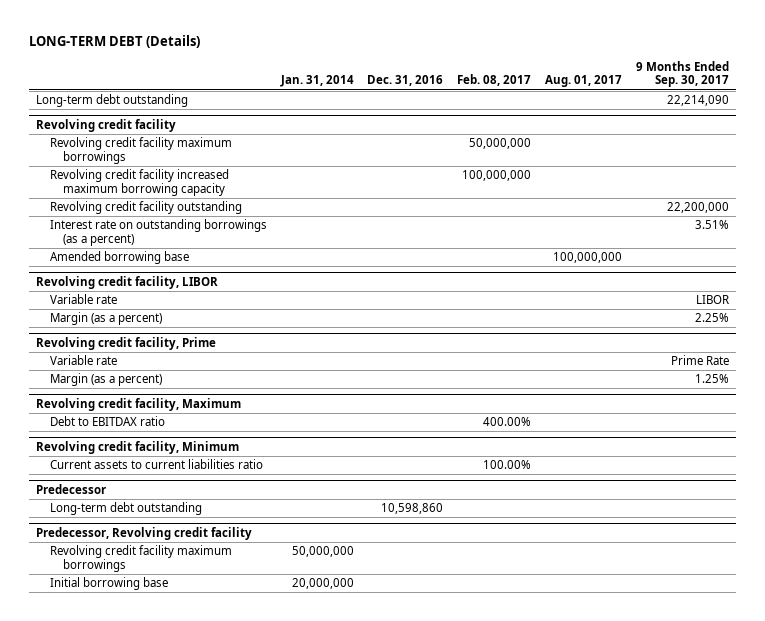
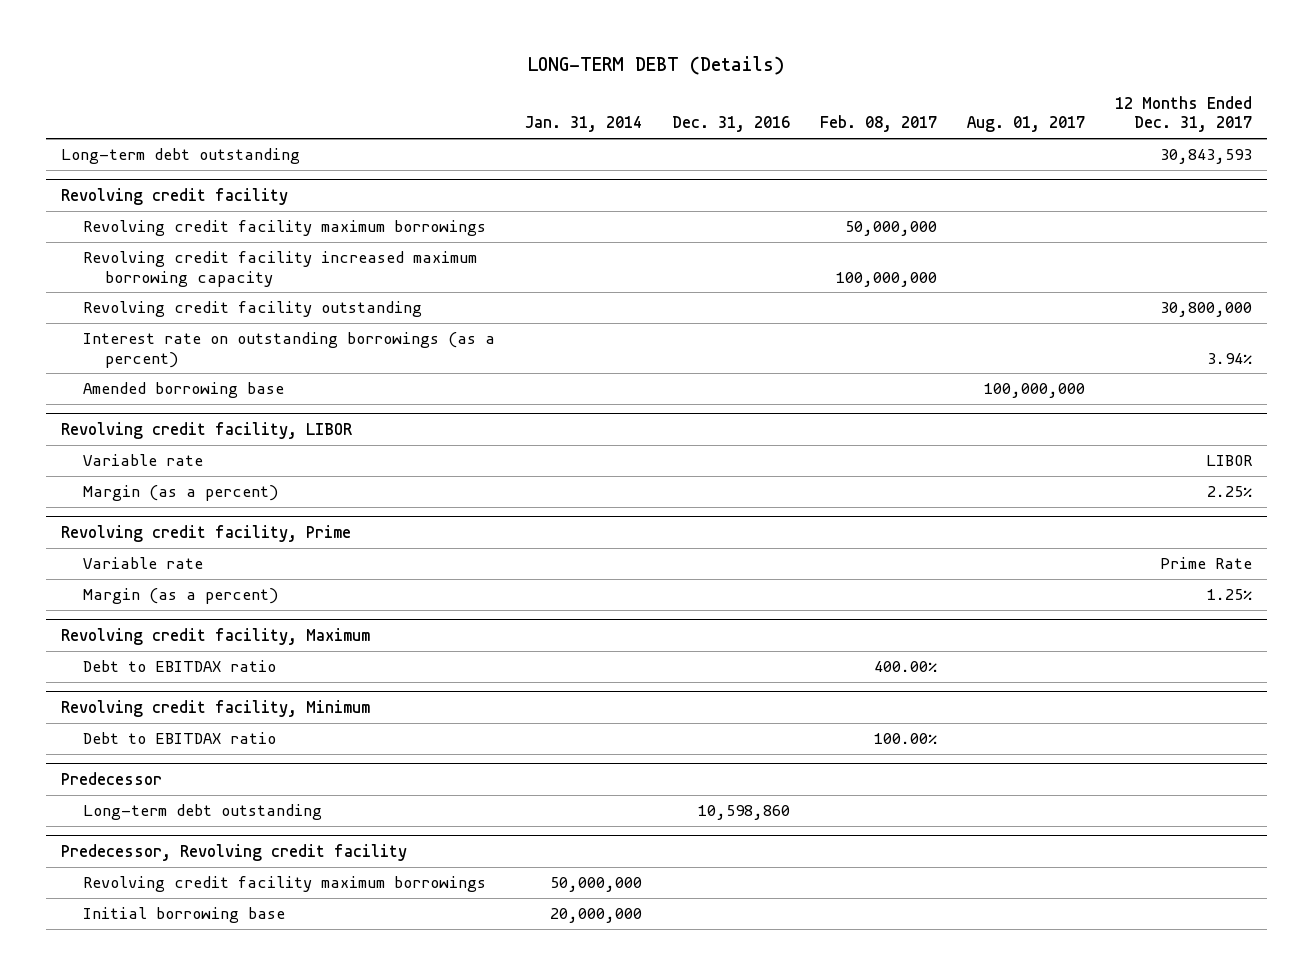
- | Jan. 31, 2014 | Dec. 31, 2016 | Feb. 08, 2017 | Aug. 01, 2017 | 9 Months Ended Sep. 30, 2017
+ | Jan. 31, 2014 | Dec. 31, 2016 | Feb. 08, 2017 | Aug. 01, 2017 | 12 Months Ended Dec. 31, 2017
@ Revolving credit facility, Minimum
- Current assets to current liabilities ratio | | | 100.00% | |
+ Debt to EBITDAX ratio | | | 100.00% | |

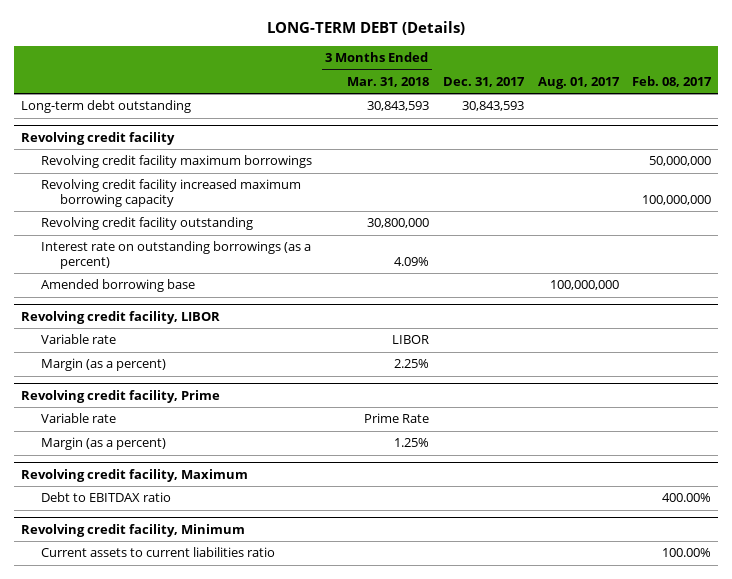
- | Jan. 31, 2014 | Dec. 31, 2016 | Feb. 08, 2017 | Aug. 01, 2017 | 12 Months Ended Dec. 31, 2017
+ | 3 Months Ended Mar. 31, 2018 | Dec. 31, 2017 | Aug. 01, 2017 | Feb. 08, 2017
@ Revolving credit facility, Minimum
- Debt to EBITDAX ratio | | | 100.00% | |
- Predecessor
- Long-term debt outstanding | | 10,598,860 | | |
- Predecessor, Revolving credit facility
- Revolving credit facility maximum borrowings | 50,000,000 | | | |
- Initial borrowing base | 20,000,000 | | | |
@ Revolving credit facility, Minimum
+ Current assets to current liabilities ratio | | | | 100.00%

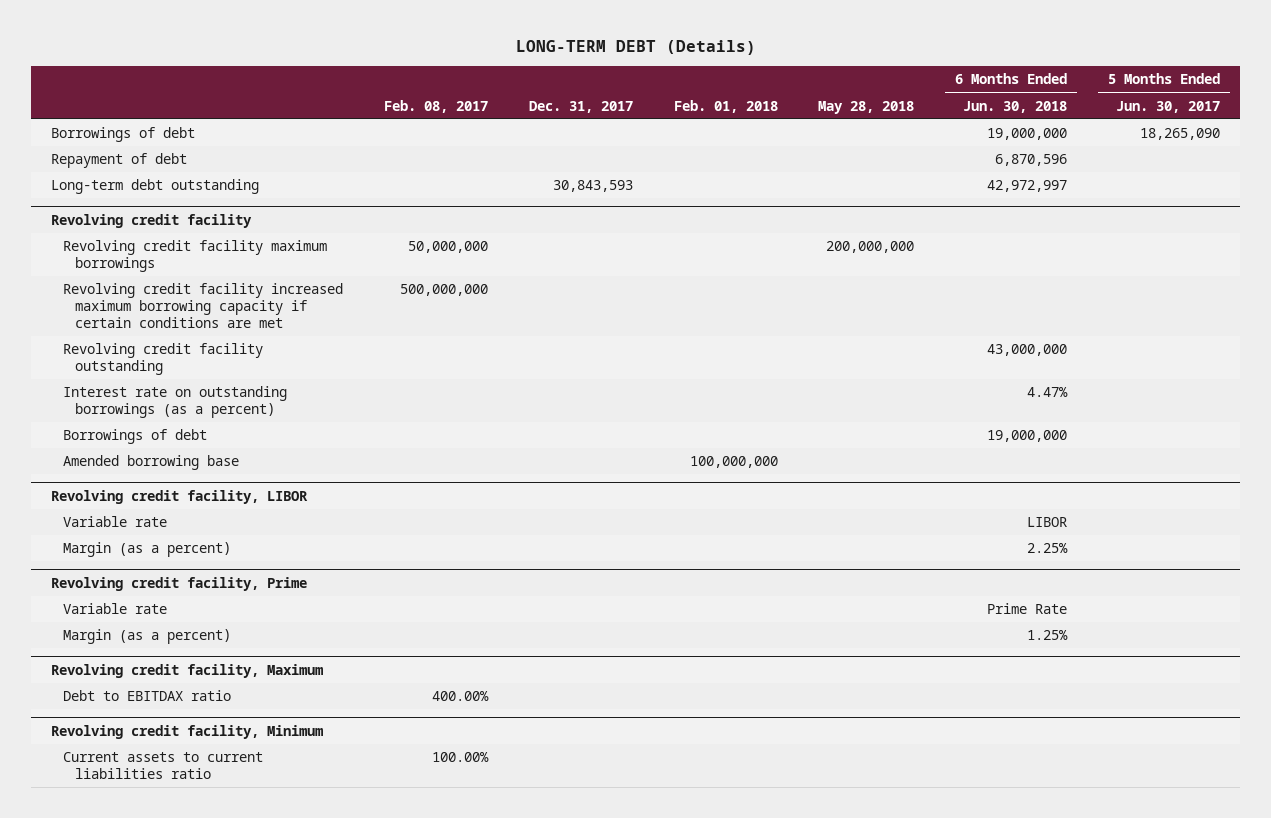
- | 3 Months Ended Mar. 31, 2018 | Dec. 31, 2017 | Aug. 01, 2017 | Feb. 08, 2017
+ | Feb. 08, 2017 | Dec. 31, 2017 | Feb. 01, 2018 | May 28, 2018 | 6 Months Ended Jun. 30, 2018 | 5 Months Ended Jun. 30, 2017
+ Borrowings of debt | | | | | 19,000,000 | 18,265,090
+ Repayment of debt | | | | | 6,870,596 |
@ Revolving credit facility
- Revolving credit facility increased maximum borrowing capacity | | | | 100,000,000
+ Revolving credit facility increased maximum borrowing capacity if certain conditions are met | 500,000,000 | | | | |
+ Borrowings of debt | | | | | 19,000,000 |

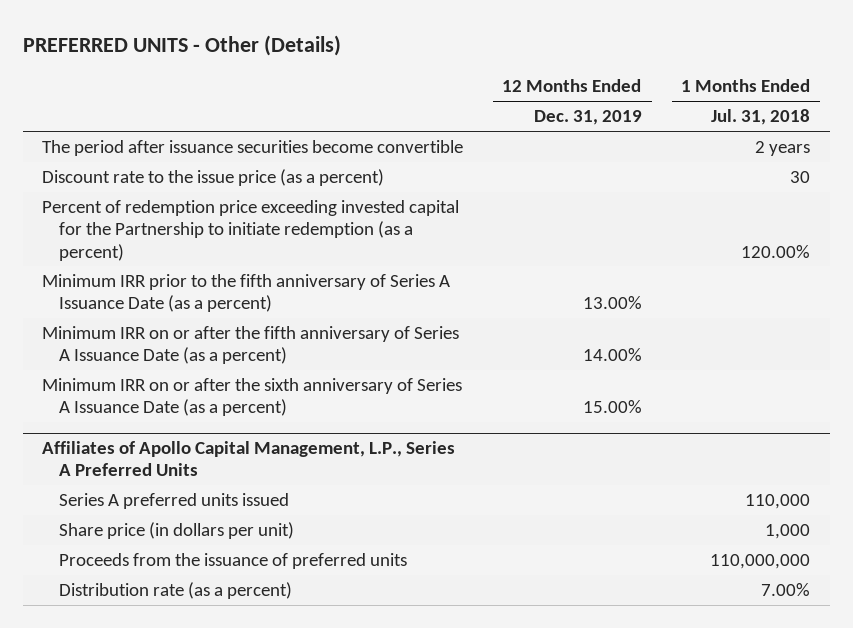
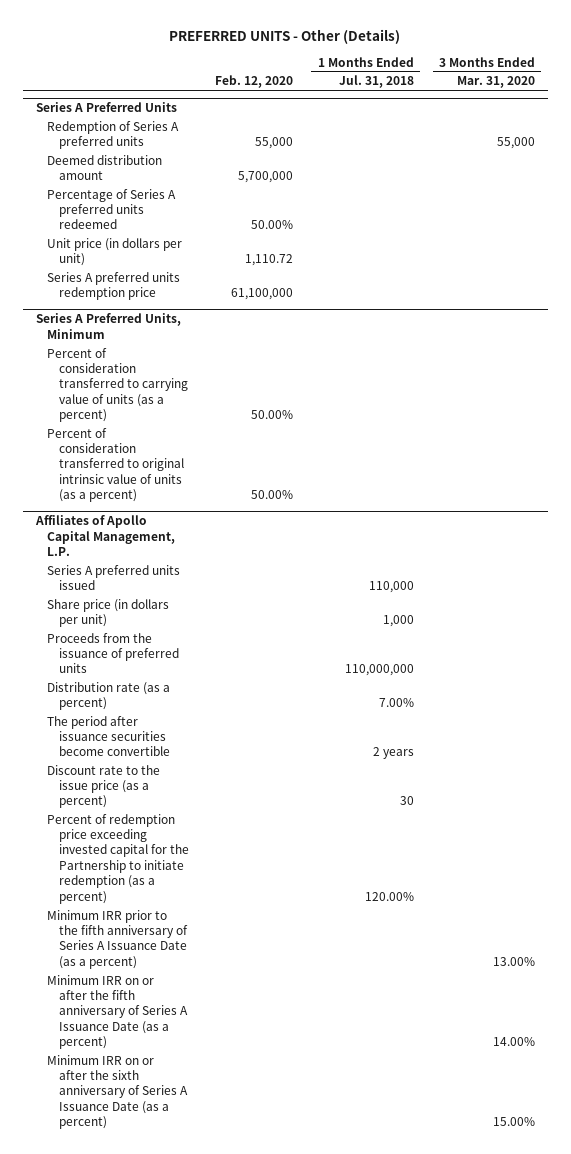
- | 12 Months Ended Dec. 31, 2019 | 1 Months Ended Jul. 31, 2018
+ | Feb. 12, 2020 | 1 Months Ended Jul. 31, 2018 | 3 Months Ended Mar. 31, 2020
- The period after issuance securities become convertible | | 2 years
- Discount rate to the issue price (as a percent) | | 30
- Percent of redemption price exceeding invested capital for the Partnership to initiate redemption (as a percent) | | 120.00%
- Minimum IRR prior to the fifth anniversary of Series A Issuance Date (as a percent) | 13.00% |
- Minimum IRR on or after the fifth anniversary of Series A Issuance Date (as a percent) | 14.00% |
- Minimum IRR on or after the sixth anniversary of Series A Issuance Date (as a percent) | 15.00% |
- Affiliates of Apollo Capital Management, L.P., Series A Preferred Units
+ Series A Preferred Units
+ Redemption of Series A preferred units | 55,000 | | 55,000
+ Deemed distribution amount | 5,700,000 | |
+ Percentage of Series A preferred units redeemed | 50.00% | |
+ Unit price (in dollars per unit) | 1,110.72 | |
+ Series A preferred units redemption price | 61,100,000 | |
+ Series A Preferred Units, Minimum
+ Percent of consideration transferred to carrying value of units (as a percent) | 50.00% | |
+ Percent of consideration transferred to original intrinsic value of units (as a percent) | 50.00% | |
+ Affiliates of Apollo Capital Management, L.P.
+ The period after issuance securities become convertible | | 2 years |
+ Discount rate to the issue price (as a percent) | | 30 |
+ Percent of redemption price exceeding invested capital for the Partnership to initiate redemption (as a percent) | | 120.00% |
+ Minimum IRR prior to the fifth anniversary of Series A Issuance Date (as a percent) | | | 13.00%
+ Minimum IRR on or after the fifth anniversary of Series A Issuance Date (as a percent) | | | 14.00%
+ Minimum IRR on or after the sixth anniversary of Series A Issuance Date (as a percent) | | | 15.00%

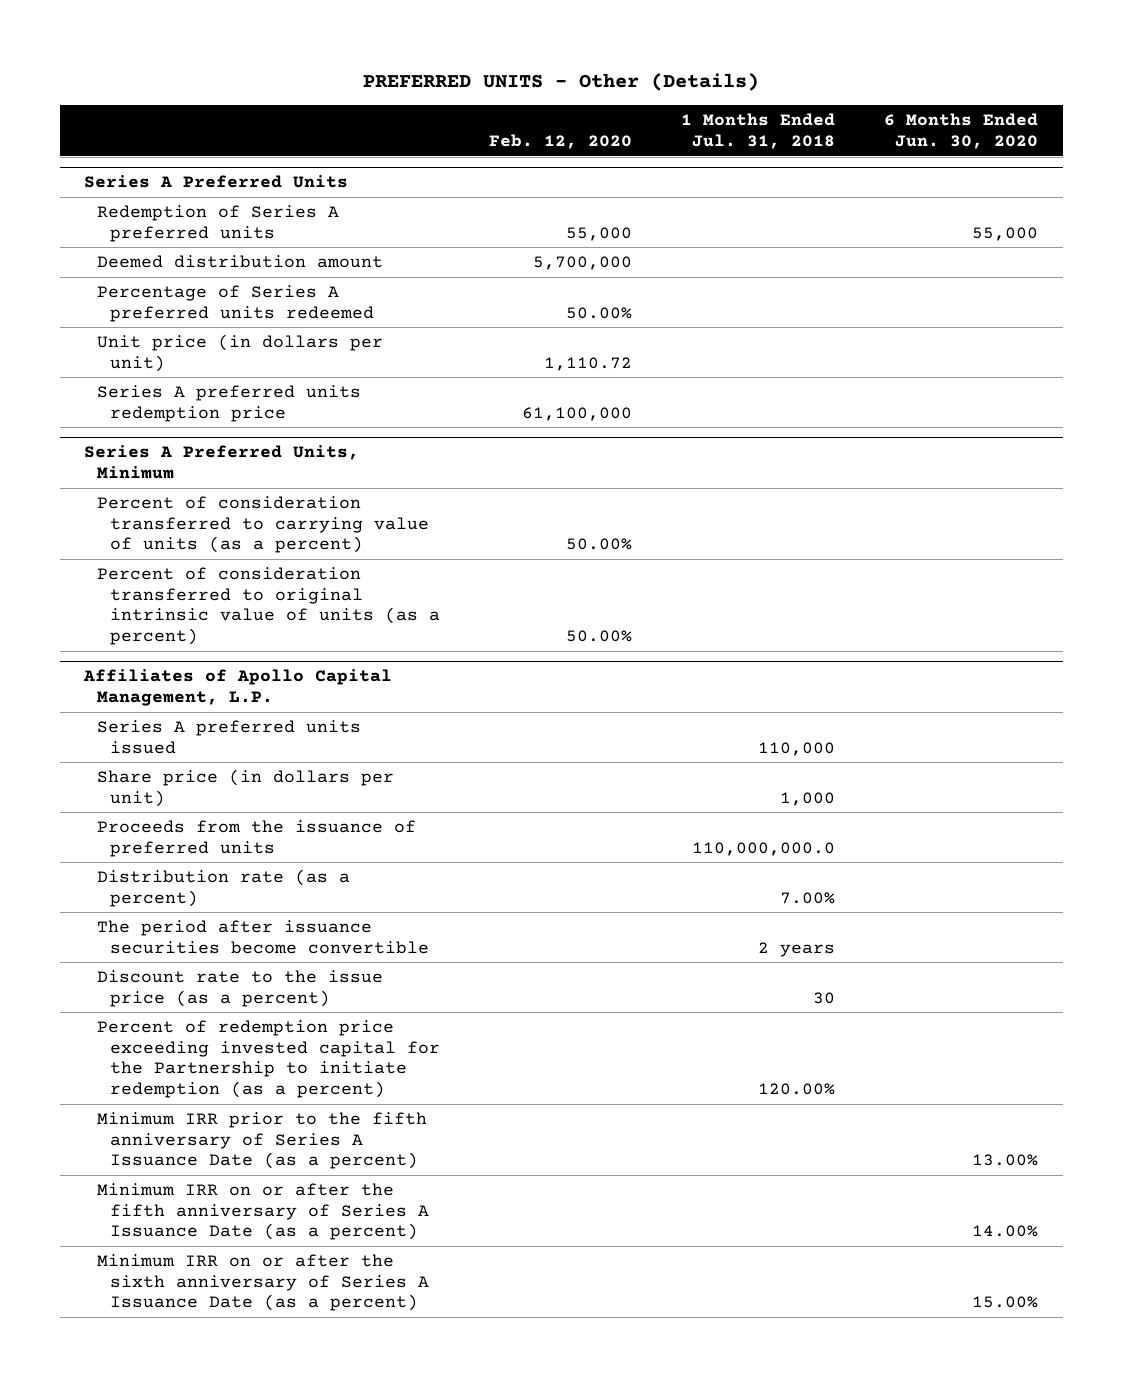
- | Feb. 12, 2020 | 1 Months Ended Jul. 31, 2018 | 3 Months Ended Mar. 31, 2020
+ | Feb. 12, 2020 | 1 Months Ended Jul. 31, 2018 | 6 Months Ended Jun. 30, 2020
@ Affiliates of Apollo Capital Management, L.P.
- Proceeds from the issuance of preferred units | | 110,000,000 |
+ Proceeds from the issuance of preferred units | | 110,000,000.0 |

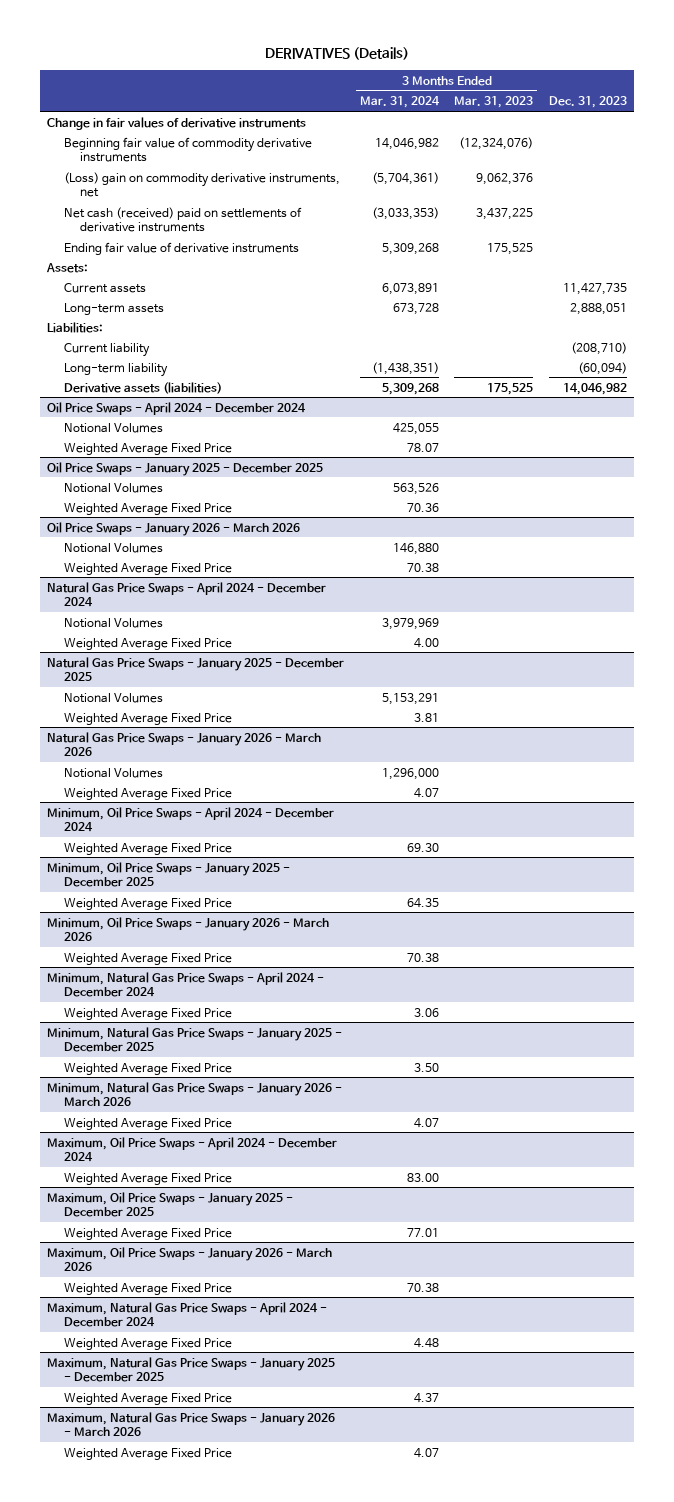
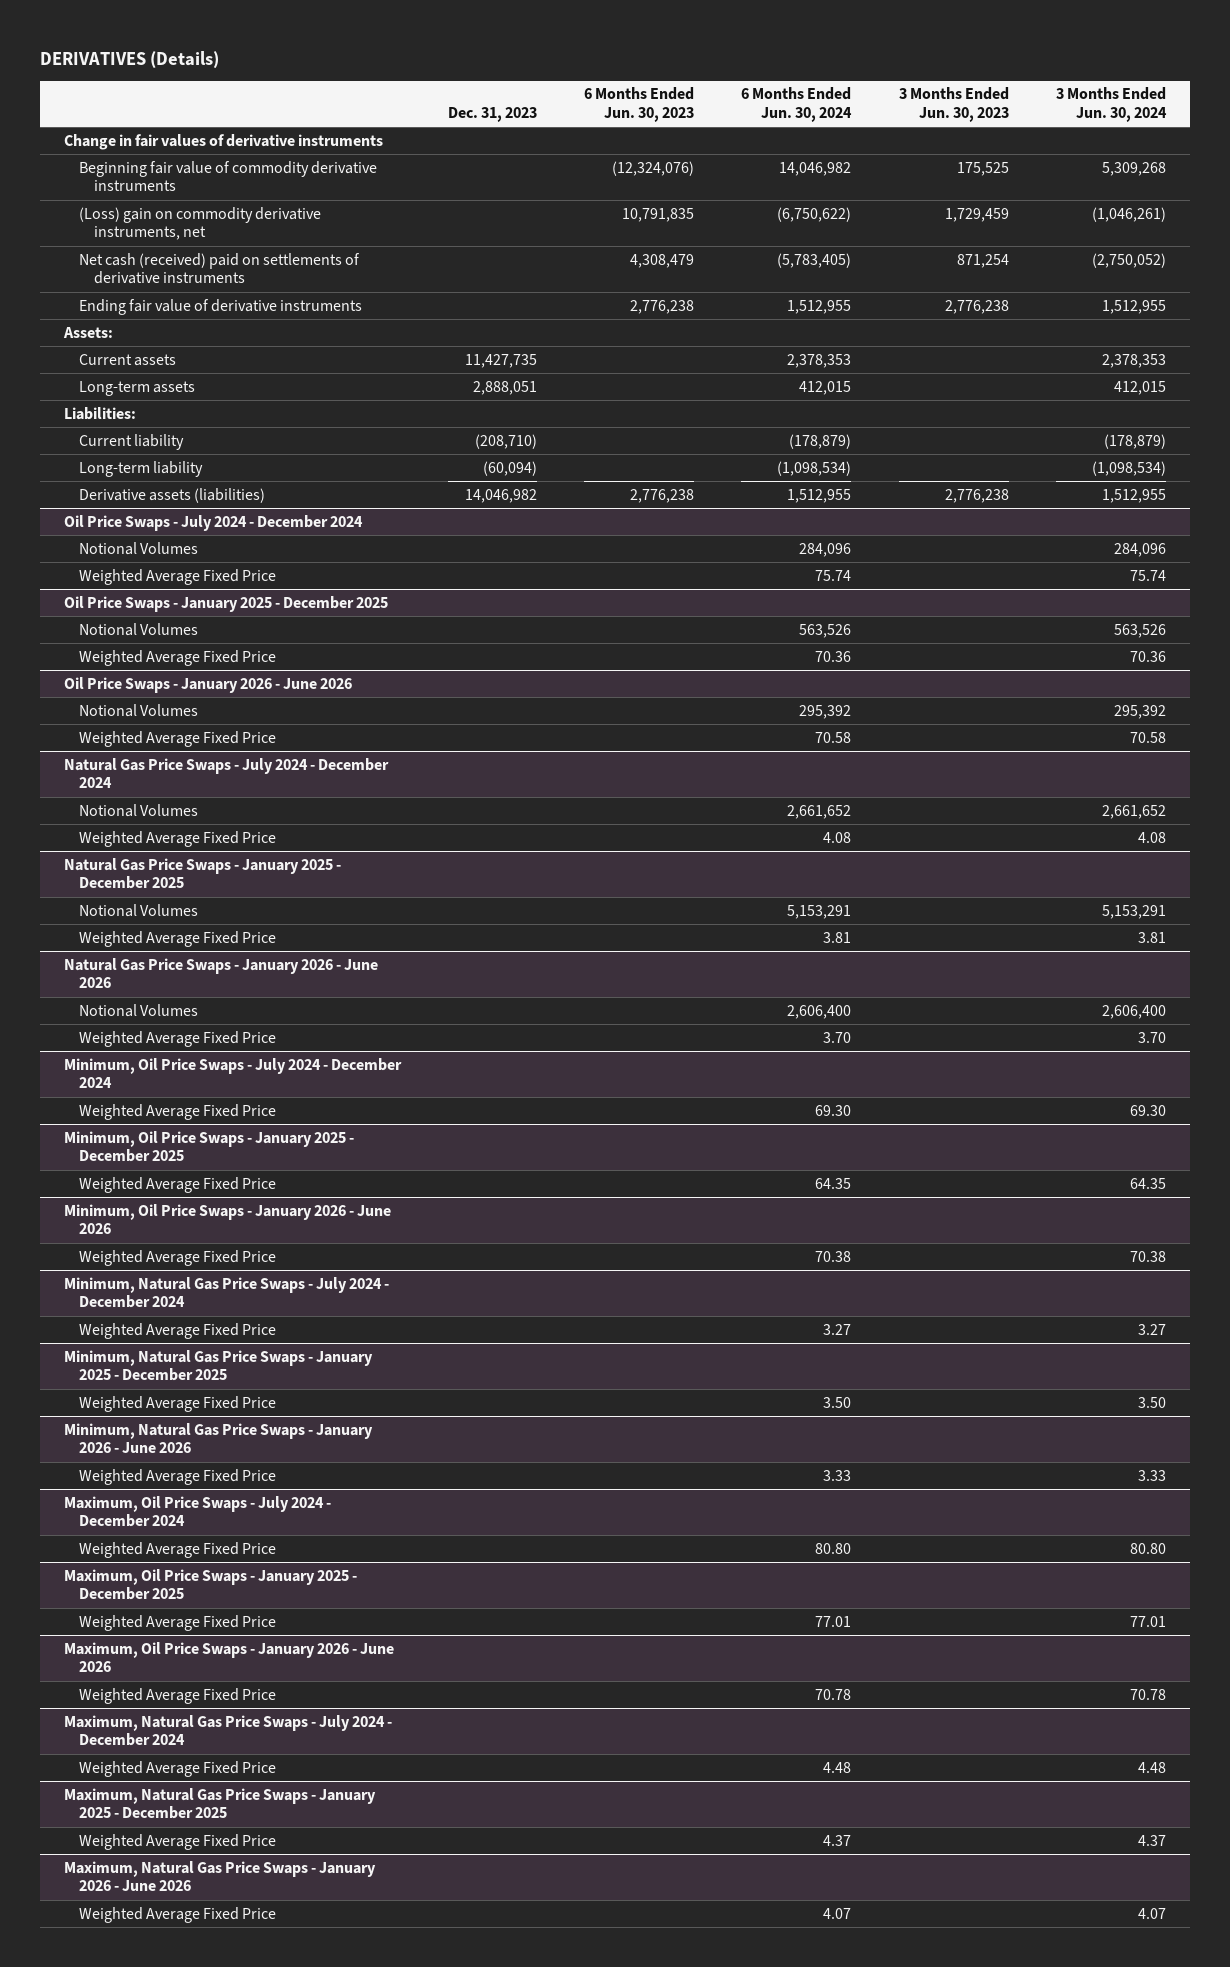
- | 3 Months Ended Mar. 31, 2024 | 3 Months Ended Mar. 31, 2023 | Dec. 31, 2023
+ | Dec. 31, 2023 | 6 Months Ended Jun. 30, 2023 | 6 Months Ended Jun. 30, 2024 | 3 Months Ended Jun. 30, 2023 | 3 Months Ended Jun. 30, 2024
- Oil Price Swaps - April 2024 - December 2024
+ Oil Price Swaps - July 2024 - December 2024
- Oil Price Swaps - January 2026 - March 2026
+ Oil Price Swaps - January 2026 - June 2026
- Natural Gas Price Swaps - April 2024 - December 2024
+ Natural Gas Price Swaps - July 2024 - December 2024
- Natural Gas Price Swaps - January 2026 - March 2026
+ Natural Gas Price Swaps - January 2026 - June 2026
- Minimum, Oil Price Swaps - April 2024 - December 2024
+ Minimum, Oil Price Swaps - July 2024 - December 2024
- Minimum, Oil Price Swaps - January 2026 - March 2026
+ Minimum, Oil Price Swaps - January 2026 - June 2026
- Minimum, Natural Gas Price Swaps - April 2024 - December 2024
+ Minimum, Natural Gas Price Swaps - July 2024 - December 2024
- Minimum, Natural Gas Price Swaps - January 2026 - March 2026
+ Minimum, Natural Gas Price Swaps - January 2026 - June 2026
- Maximum, Oil Price Swaps - April 2024 - December 2024
+ Maximum, Oil Price Swaps - July 2024 - December 2024
- Maximum, Oil Price Swaps - January 2026 - March 2026
+ Maximum, Oil Price Swaps - January 2026 - June 2026
- Maximum, Natural Gas Price Swaps - April 2024 - December 2024
+ Maximum, Natural Gas Price Swaps - July 2024 - December 2024
- Maximum, Natural Gas Price Swaps - January 2026 - March 2026
+ Maximum, Natural Gas Price Swaps - January 2026 - June 2026

